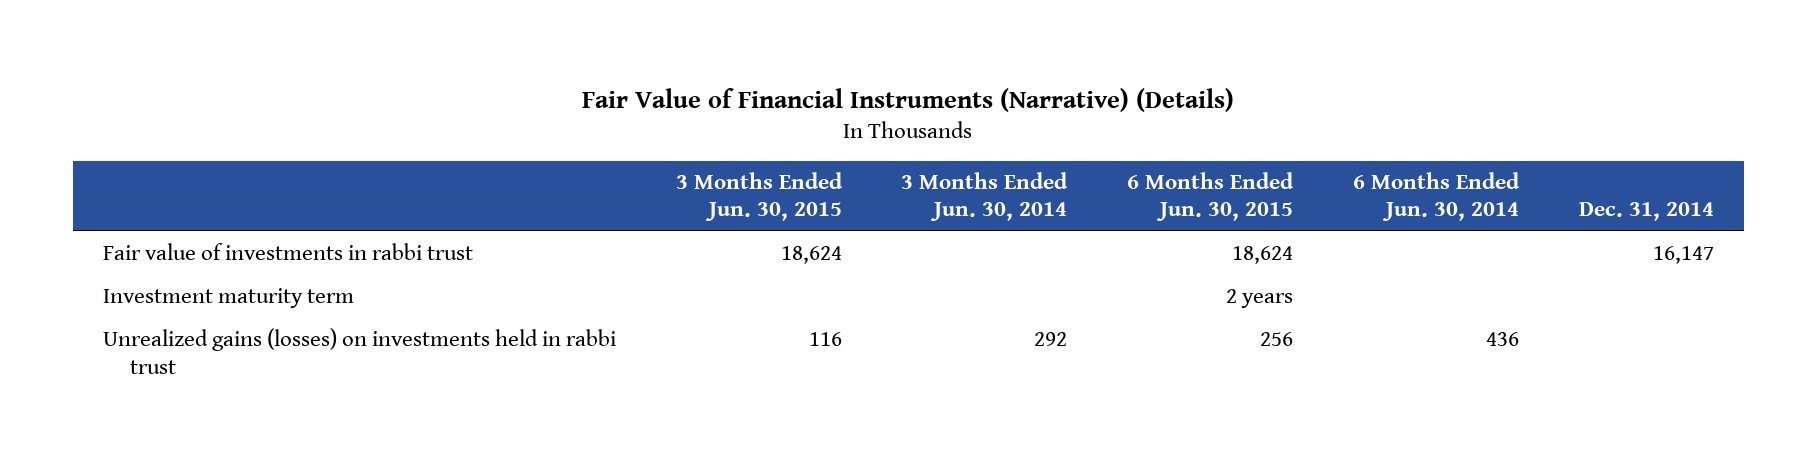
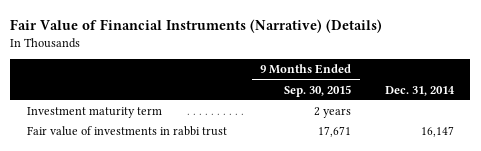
- | 3 Months Ended Jun. 30, 2015 | 3 Months Ended Jun. 30, 2014 | 6 Months Ended Jun. 30, 2015 | 6 Months Ended Jun. 30, 2014 | Dec. 31, 2014
+ | 9 Months Ended Sep. 30, 2015 | Dec. 31, 2014
- Unrealized gains (losses) on investments held in rabbi trust | 116 | 292 | 256 | 436 |
moved down: Fair value of investments in rabbi trust | 17,671 | 16,147

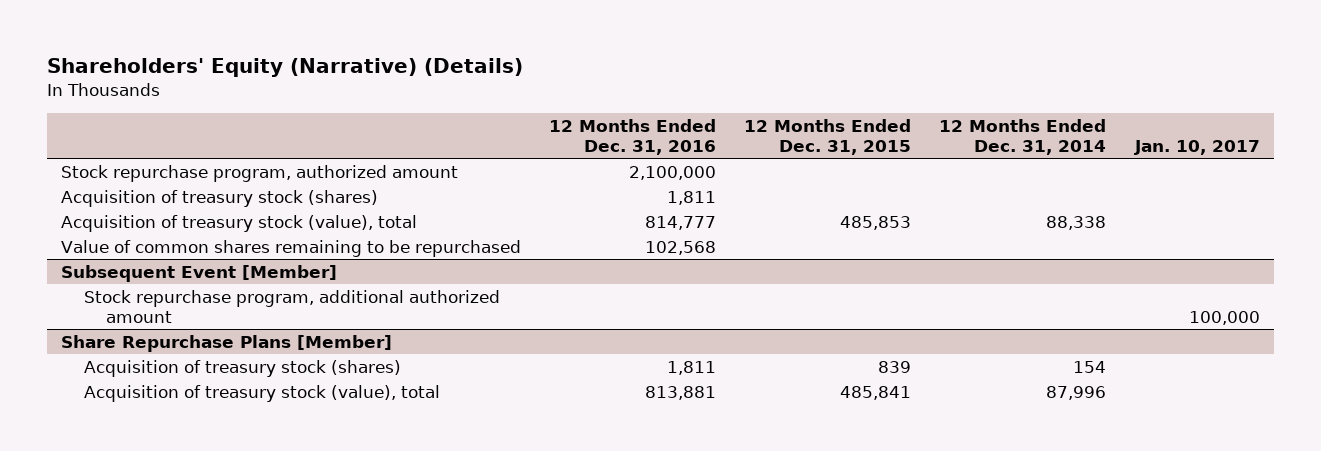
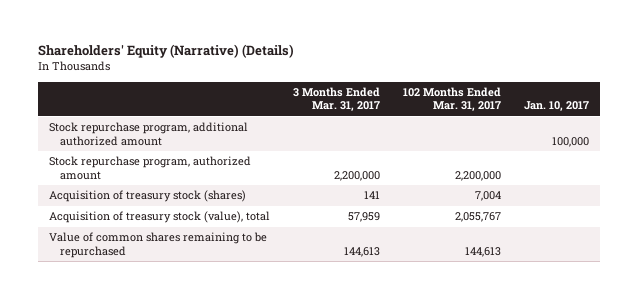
- | 12 Months Ended Dec. 31, 2016 | 12 Months Ended Dec. 31, 2015 | 12 Months Ended Dec. 31, 2014 | Jan. 10, 2017
+ | 3 Months Ended Mar. 31, 2017 | 102 Months Ended Mar. 31, 2017 | Jan. 10, 2017
+ Stock repurchase program, additional authorized amount | | | 100,000
- Subsequent Event [Member]
- Stock repurchase program, additional authorized amount | | | | 100,000
- Share Repurchase Plans [Member]
- Acquisition of treasury stock (shares) | 1,811 | 839 | 154 |
- Acquisition of treasury stock (value), total | 813,881 | 485,841 | 87,996 |

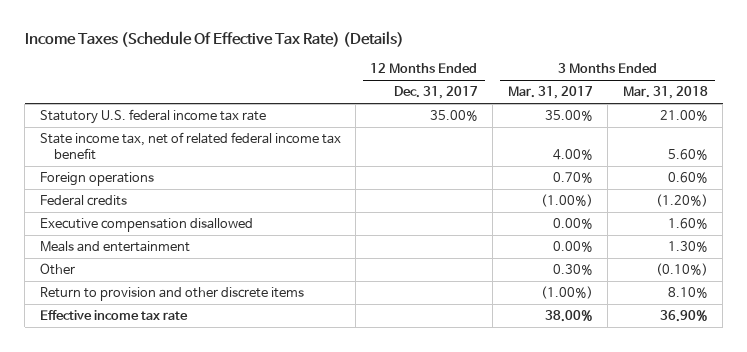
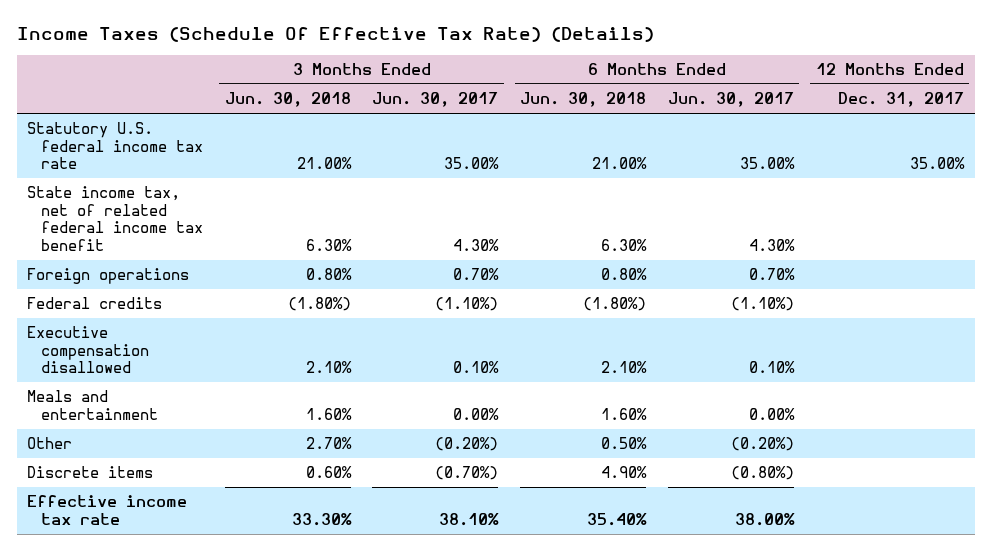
- | 12 Months Ended Dec. 31, 2017 | 3 Months Ended Mar. 31, 2017 | 3 Months Ended Mar. 31, 2018
+ | 3 Months Ended Jun. 30, 2018 | 3 Months Ended Jun. 30, 2017 | 6 Months Ended Jun. 30, 2018 | 6 Months Ended Jun. 30, 2017 | 12 Months Ended Dec. 31, 2017
- Return to provision and other discrete items | | (1.00%) | 8.10%
+ Discrete items | 0.60% | (0.70%) | 4.90% | (0.80%) |

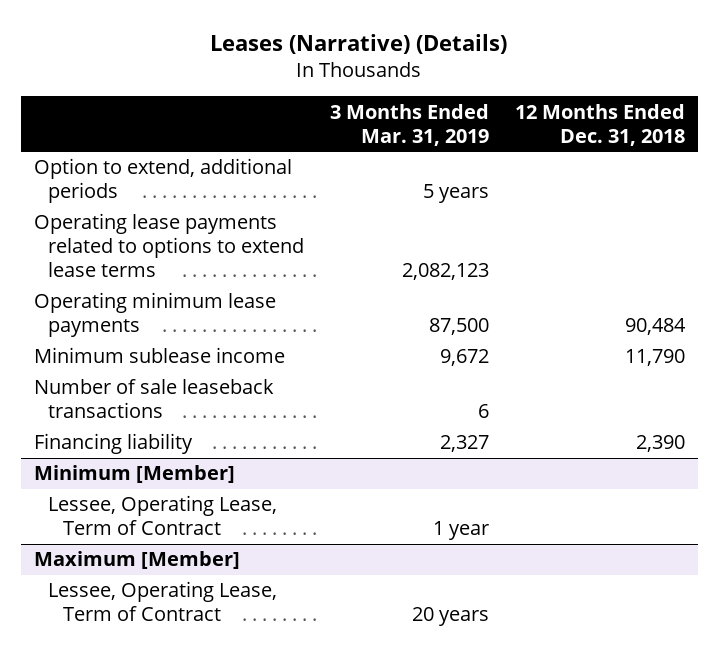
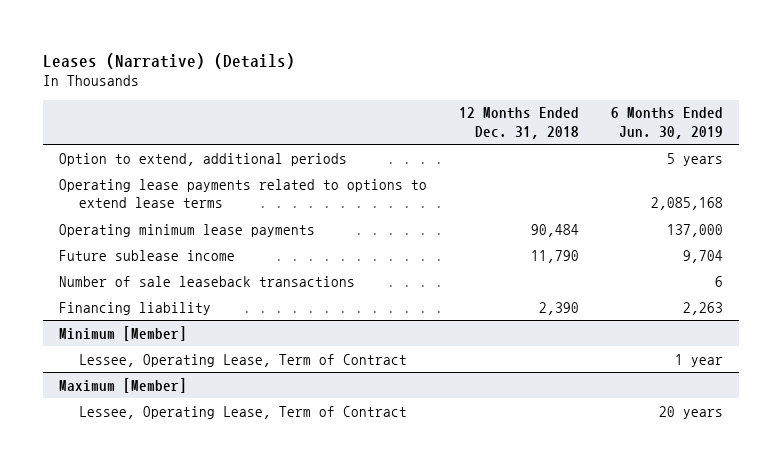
- | 3 Months Ended Mar. 31, 2019 | 12 Months Ended Dec. 31, 2018
+ | 12 Months Ended Dec. 31, 2018 | 6 Months Ended Jun. 30, 2019
- Minimum sublease income | 9,672 | 11,790
+ Future sublease income | 11,790 | 9,704

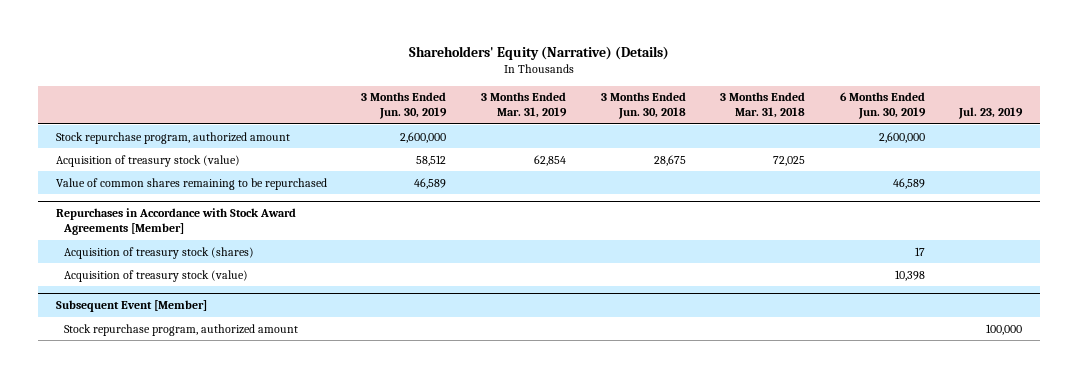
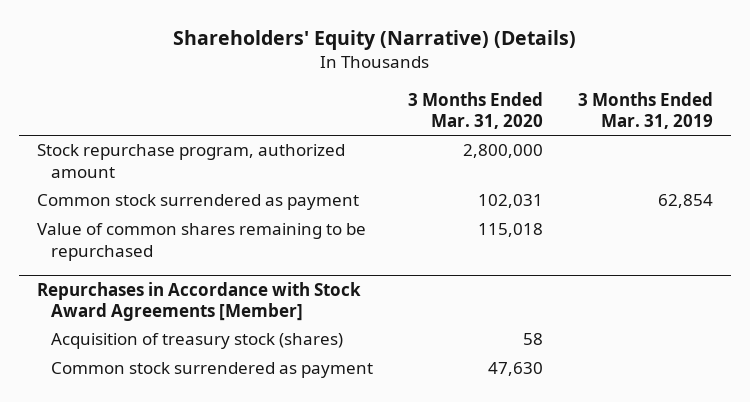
- | 3 Months Ended Jun. 30, 2019 | 3 Months Ended Mar. 31, 2019 | 3 Months Ended Jun. 30, 2018 | 3 Months Ended Mar. 31, 2018 | 6 Months Ended Jun. 30, 2019 | Jul. 23, 2019
+ | 3 Months Ended Mar. 31, 2020 | 3 Months Ended Mar. 31, 2019
- Acquisition of treasury stock (value) | 58,512 | 62,854 | 28,675 | 72,025 | |
+ Common stock surrendered as payment | 102,031 | 62,854
@ Repurchases in Accordance with Stock Award Agreements [Member]
- Acquisition of treasury stock (value) | | | | | 10,398 |
- Subsequent Event [Member]
- Stock repurchase program, authorized amount | | | | | | 100,000
@ Repurchases in Accordance with Stock Award Agreements [Member]
+ Common stock surrendered as payment | 47,630 |

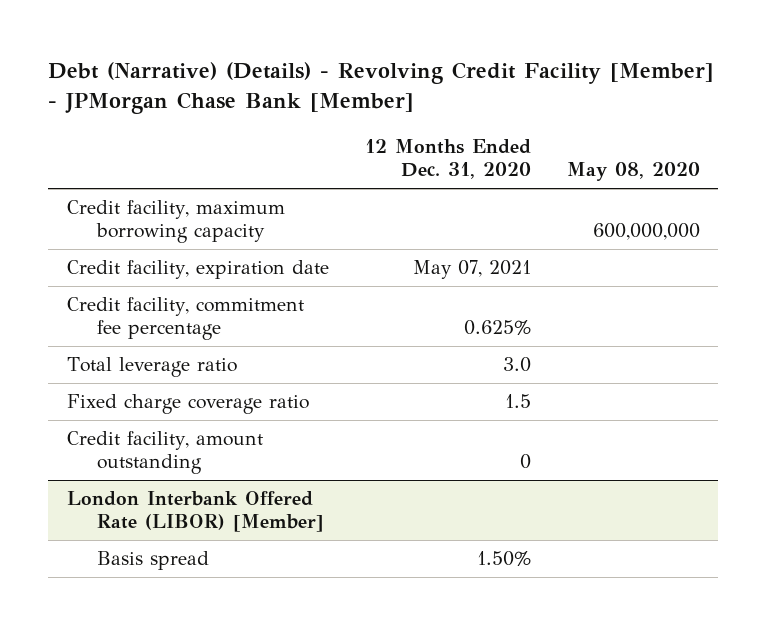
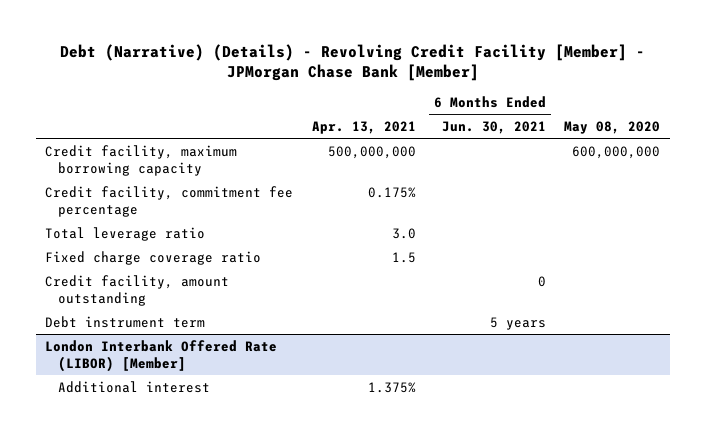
- | 12 Months Ended Dec. 31, 2020 | May 08, 2020
+ | Apr. 13, 2021 | 6 Months Ended Jun. 30, 2021 | May 08, 2020
- Credit facility, expiration date | May 07, 2021 |
+ Debt instrument term | | 5 years |
@ London Interbank Offered Rate (LIBOR) [Member]
- Basis spread | 1.50% |
+ Additional interest | 1.375% | |

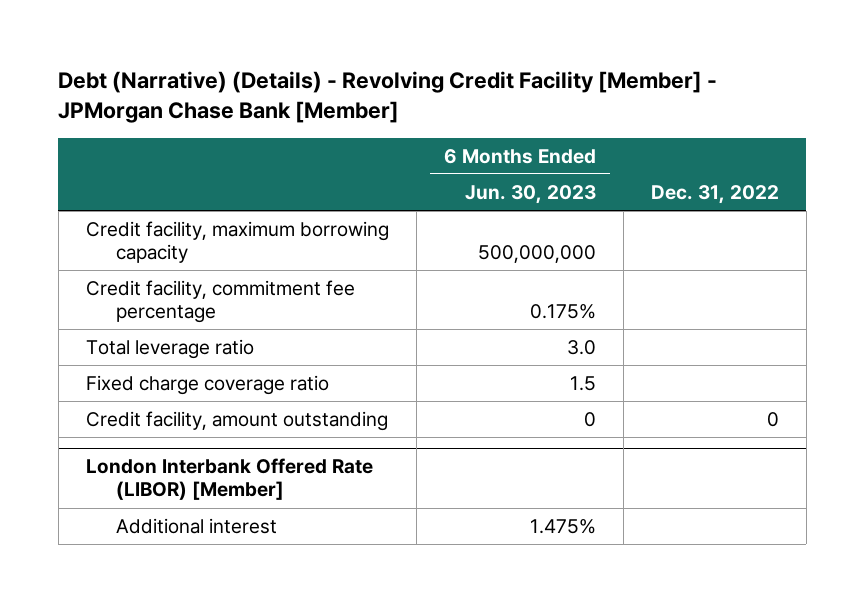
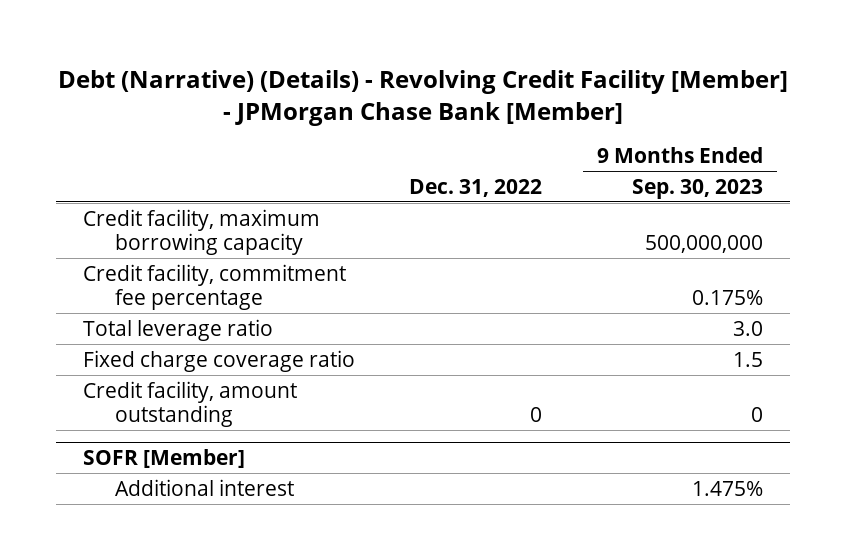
- | 6 Months Ended Jun. 30, 2023 | Dec. 31, 2022
+ | Dec. 31, 2022 | 9 Months Ended Sep. 30, 2023
- London Interbank Offered Rate (LIBOR) [Member]
+ SOFR [Member]

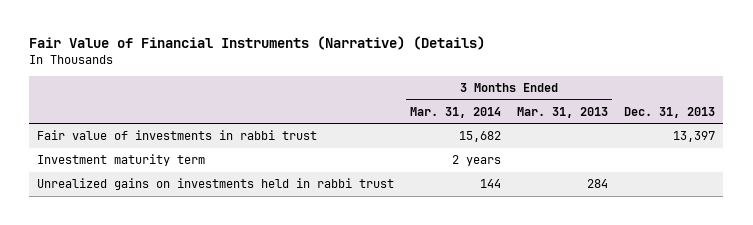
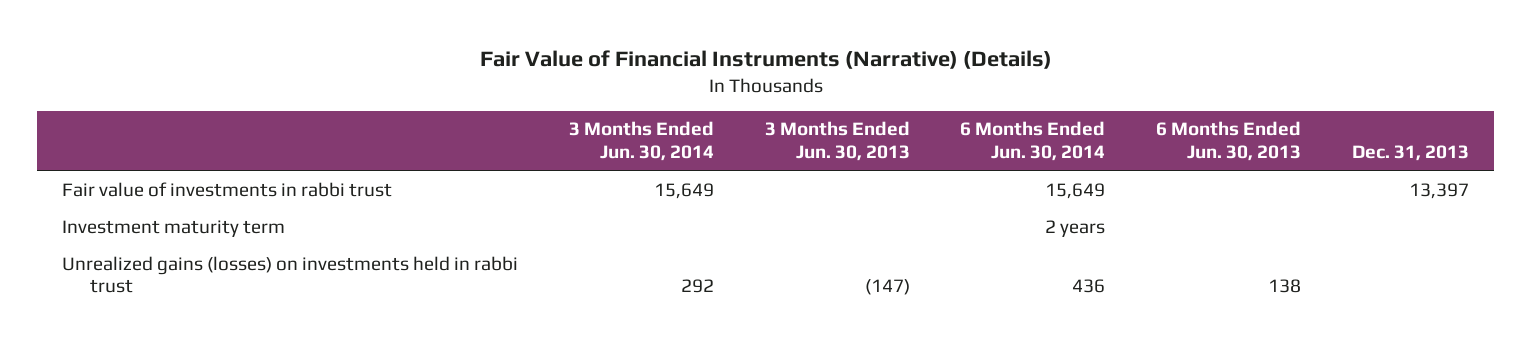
- | 3 Months Ended Mar. 31, 2014 | 3 Months Ended Mar. 31, 2013 | Dec. 31, 2013
+ | 3 Months Ended Jun. 30, 2014 | 3 Months Ended Jun. 30, 2013 | 6 Months Ended Jun. 30, 2014 | 6 Months Ended Jun. 30, 2013 | Dec. 31, 2013
- Unrealized gains on investments held in rabbi trust | 144 | 284 |
+ Unrealized gains (losses) on investments held in rabbi trust | 292 | (147) | 436 | 138 |

